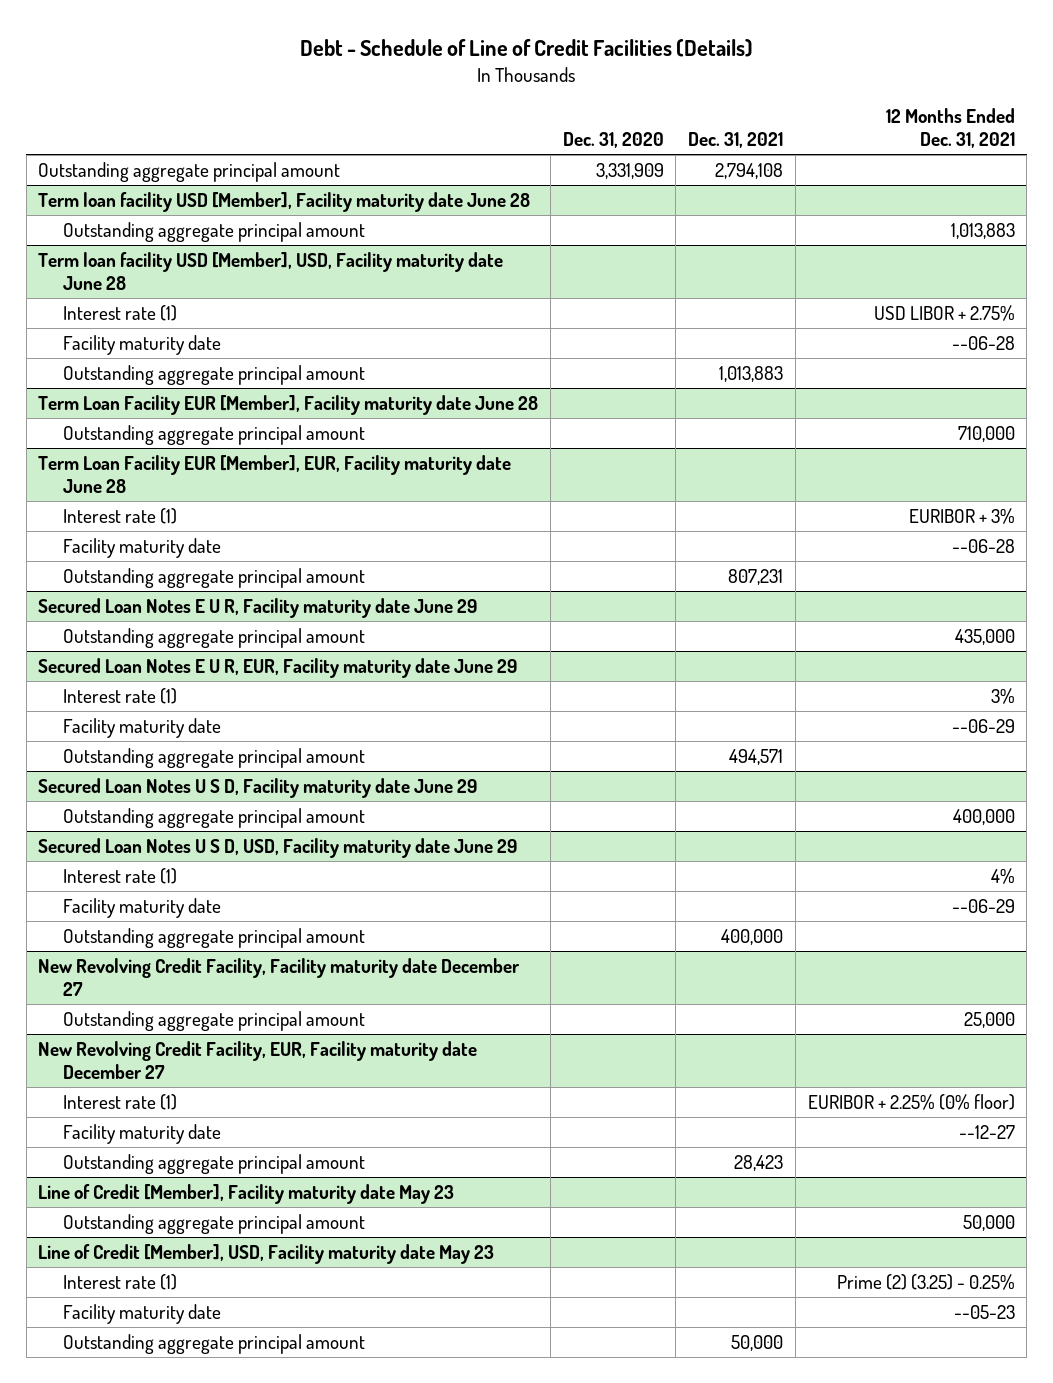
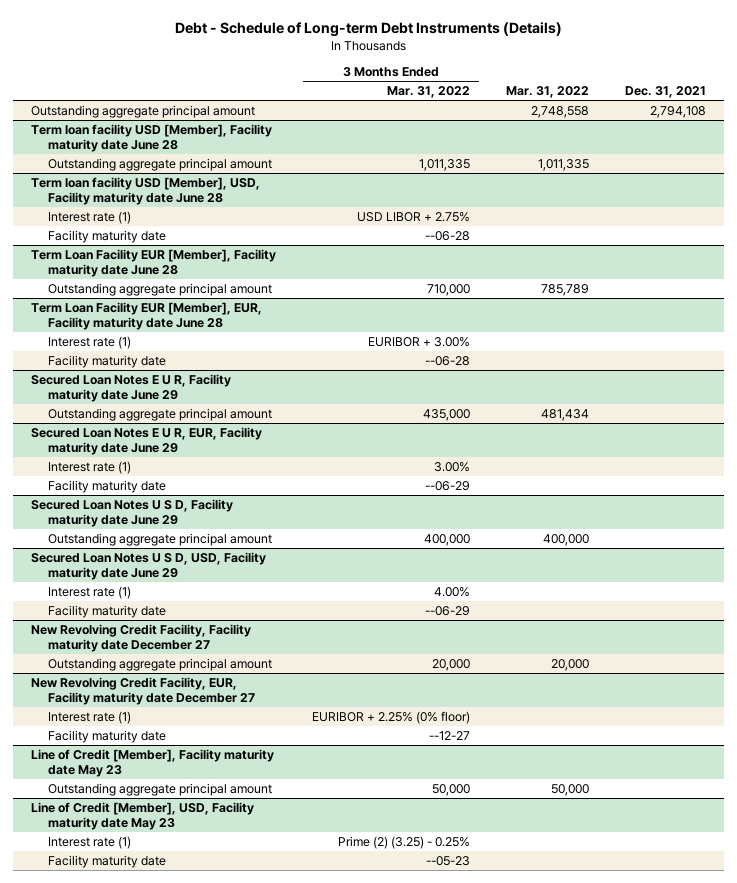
- Debt - Schedule of Line of Credit Facilities (Details)
+ Debt - Schedule of Long-term Debt Instruments (Details)
- | Dec. 31, 2020 | Dec. 31, 2021 | 12 Months Ended Dec. 31, 2021
+ | 3 Months Ended Mar. 31, 2022 | Mar. 31, 2022 | Dec. 31, 2021
@ Term loan facility USD [Member], USD, Facility maturity date June 28
- Outstanding aggregate principal amount | | 1,013,883 |
@ Term Loan Facility EUR [Member], EUR, Facility maturity date June 28
- Outstanding aggregate principal amount | | 807,231 |
@ Secured Loan Notes E U R, EUR, Facility maturity date June 29
- Outstanding aggregate principal amount | | 494,571 |
@ Secured Loan Notes U S D, USD, Facility maturity date June 29
- Outstanding aggregate principal amount | | 400,000 |
@ New Revolving Credit Facility, EUR, Facility maturity date December 27
- Outstanding aggregate principal amount | | 28,423 |
@ Line of Credit [Member], USD, Facility maturity date May 23
- Outstanding aggregate principal amount | | 50,000 |

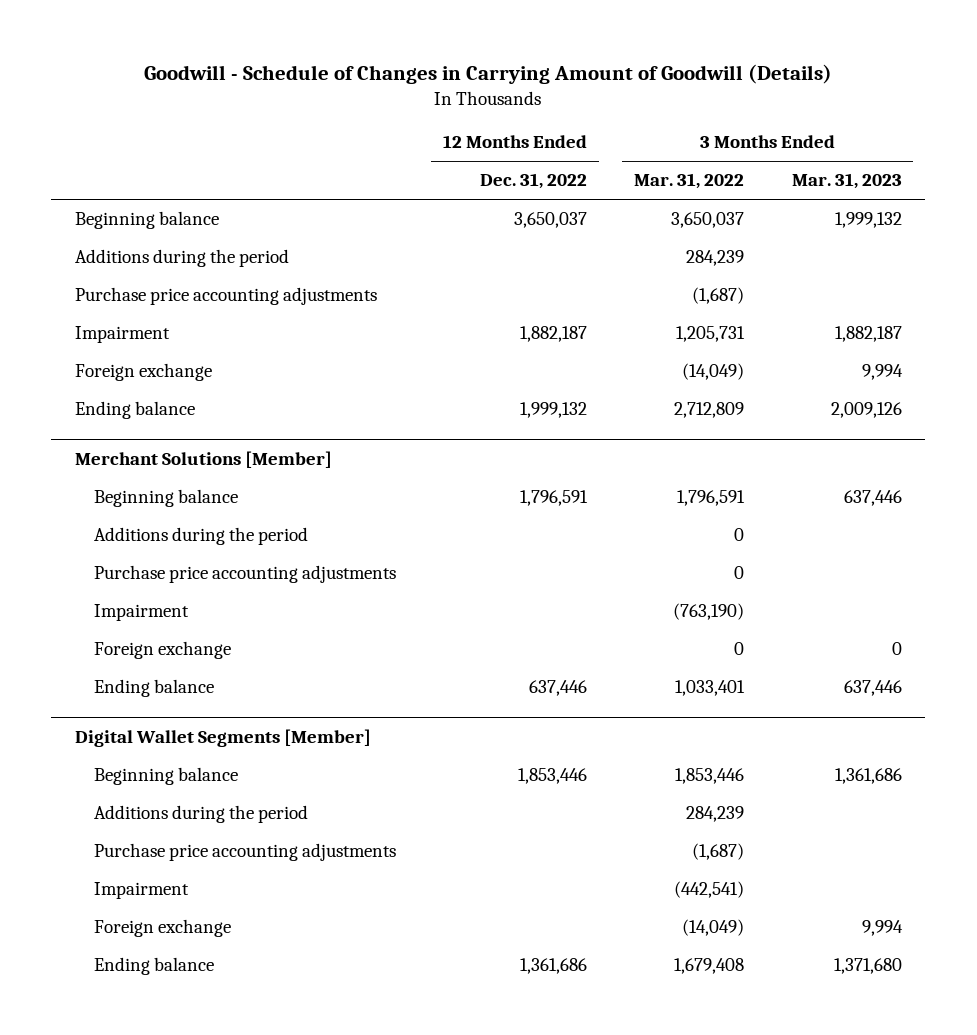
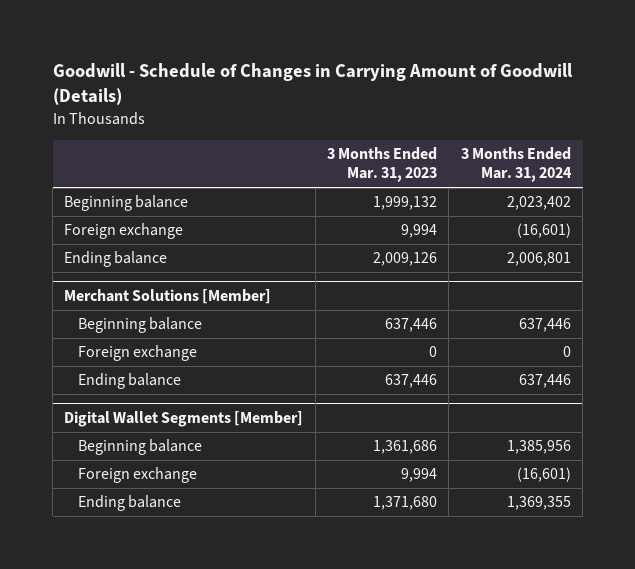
- | 12 Months Ended Dec. 31, 2022 | 3 Months Ended Mar. 31, 2022 | 3 Months Ended Mar. 31, 2023
+ | 3 Months Ended Mar. 31, 2023 | 3 Months Ended Mar. 31, 2024
- Additions during the period | | 284,239 |
- Purchase price accounting adjustments | | (1,687) |
- Impairment | 1,882,187 | 1,205,731 | 1,882,187
@ Merchant Solutions [Member]
- Additions during the period | | 0 |
- Purchase price accounting adjustments | | 0 |
- Impairment | | (763,190) |
@ Digital Wallet Segments [Member]
- Additions during the period | | 284,239 |
- Purchase price accounting adjustments | | (1,687) |
- Impairment | | (442,541) |

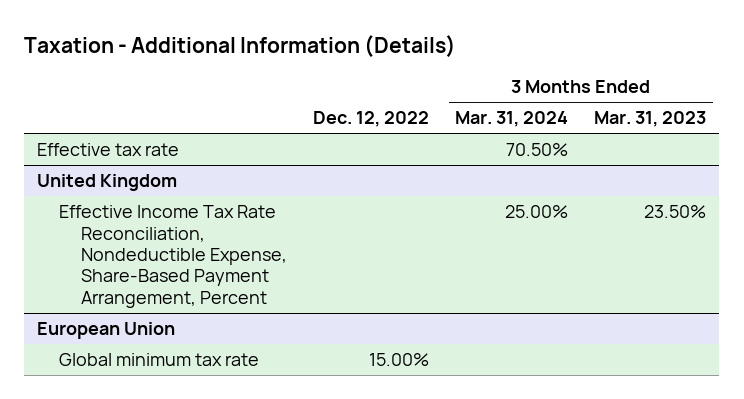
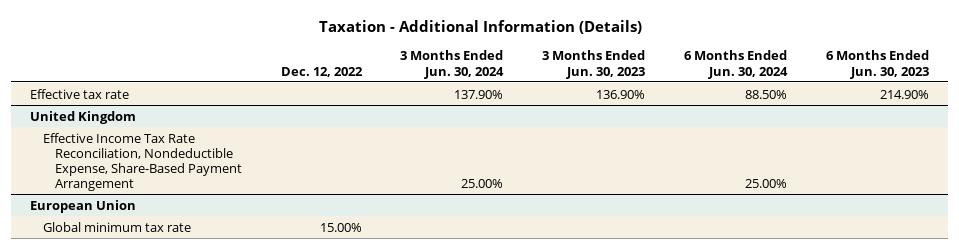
- | Dec. 12, 2022 | 3 Months Ended Mar. 31, 2024 | 3 Months Ended Mar. 31, 2023
+ | Dec. 12, 2022 | 3 Months Ended Jun. 30, 2024 | 3 Months Ended Jun. 30, 2023 | 6 Months Ended Jun. 30, 2024 | 6 Months Ended Jun. 30, 2023
@ United Kingdom
- Effective Income Tax Rate Reconciliation, Nondeductible Expense, Share-Based Payment Arrangement, Percent | | 25.00% | 23.50%
+ Effective Income Tax Rate Reconciliation, Nondeductible Expense, Share-Based Payment Arrangement | | 25.00% | | 25.00% |

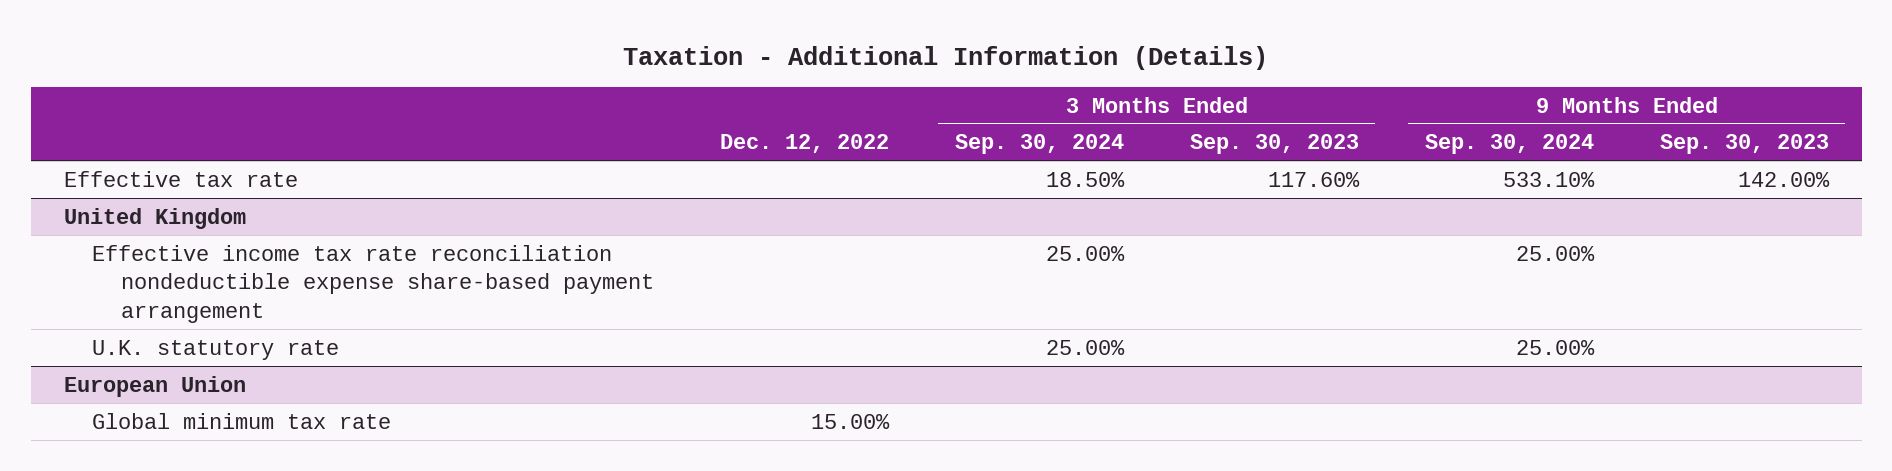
- | Dec. 12, 2022 | 3 Months Ended Jun. 30, 2024 | 3 Months Ended Jun. 30, 2023 | 6 Months Ended Jun. 30, 2024 | 6 Months Ended Jun. 30, 2023
+ | Dec. 12, 2022 | 3 Months Ended Sep. 30, 2024 | 3 Months Ended Sep. 30, 2023 | 9 Months Ended Sep. 30, 2024 | 9 Months Ended Sep. 30, 2023
@ United Kingdom
- Effective Income Tax Rate Reconciliation, Nondeductible Expense, Share-Based Payment Arrangement | | 25.00% | | 25.00% |
+ Effective income tax rate reconciliation nondeductible expense share-based payment arrangement | | 25.00% | | 25.00% |
+ U.K. statutory rate | | 25.00% | | 25.00% |

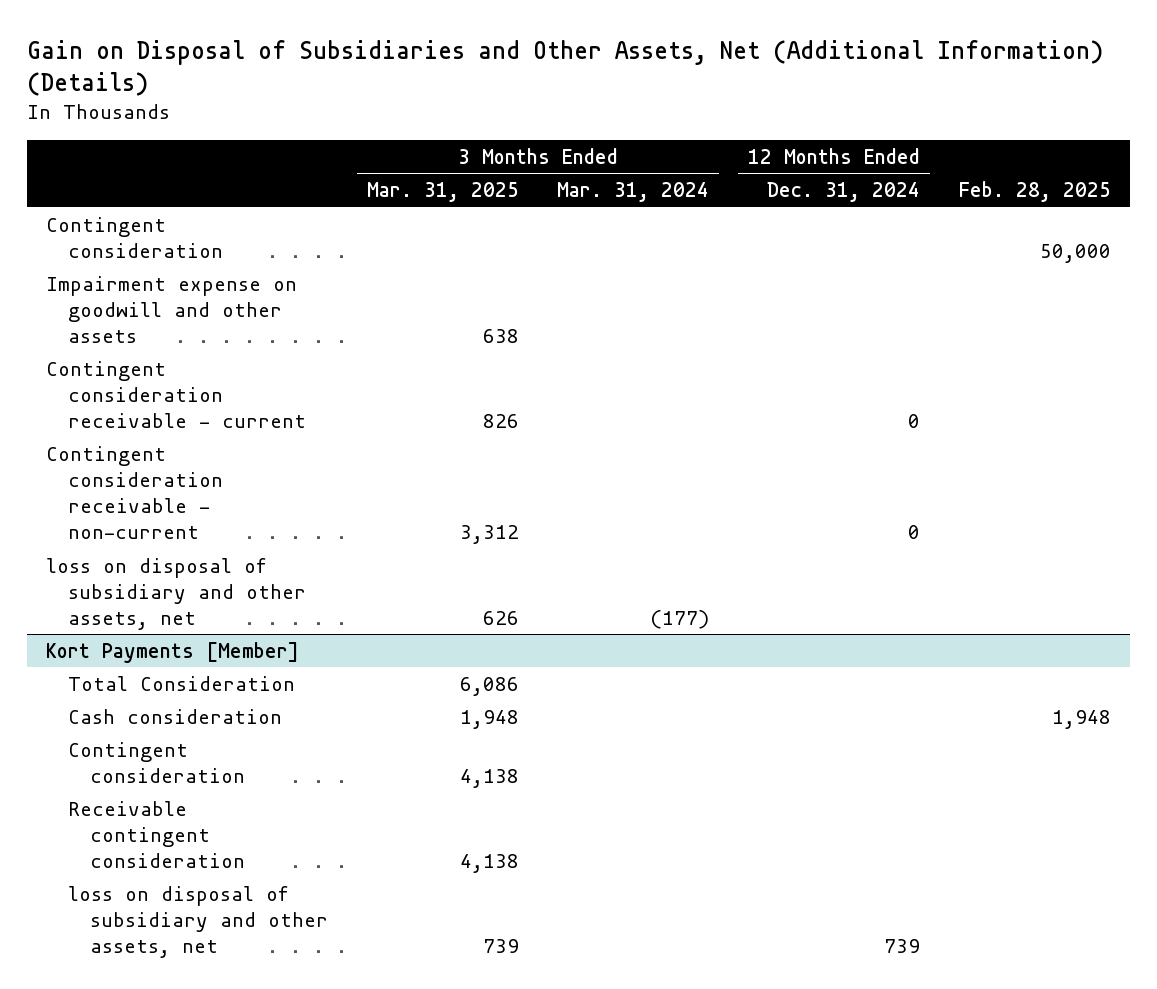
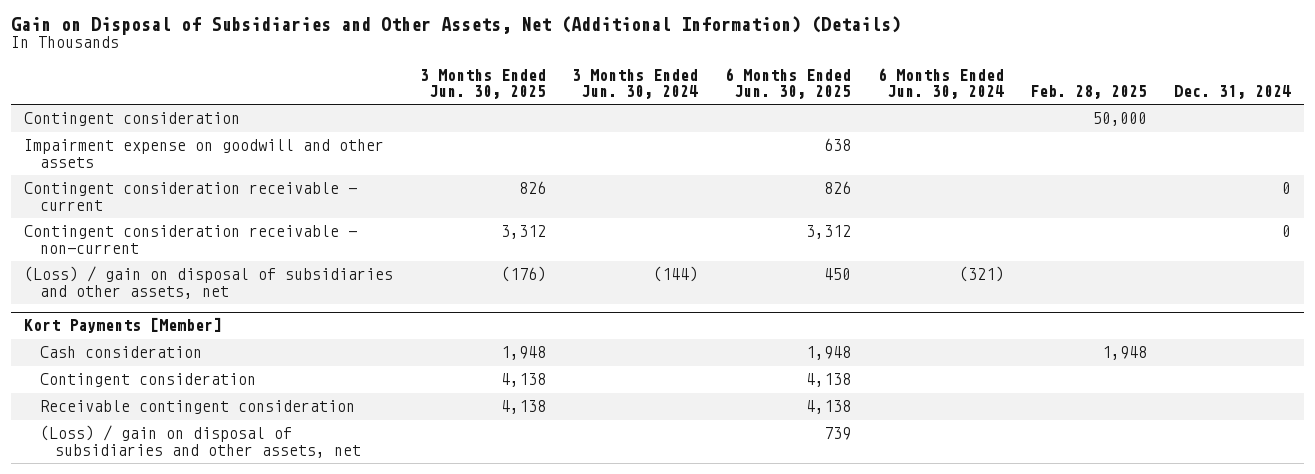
- | 3 Months Ended Mar. 31, 2025 | 3 Months Ended Mar. 31, 2024 | 12 Months Ended Dec. 31, 2024 | Feb. 28, 2025
+ | 3 Months Ended Jun. 30, 2025 | 3 Months Ended Jun. 30, 2024 | 6 Months Ended Jun. 30, 2025 | 6 Months Ended Jun. 30, 2024 | Feb. 28, 2025 | Dec. 31, 2024
- loss on disposal of subsidiary and other assets, net | 626 | (177) | |
+ (Loss) / gain on disposal of subsidiaries and other assets, net | (176) | (144) | 450 | (321) | |
@ Kort Payments [Member]
- Total Consideration | 6,086 | | |
- loss on disposal of subsidiary and other assets, net | 739 | | 739 |
+ (Loss) / gain on disposal of subsidiaries and other assets, net | | | 739 | | |

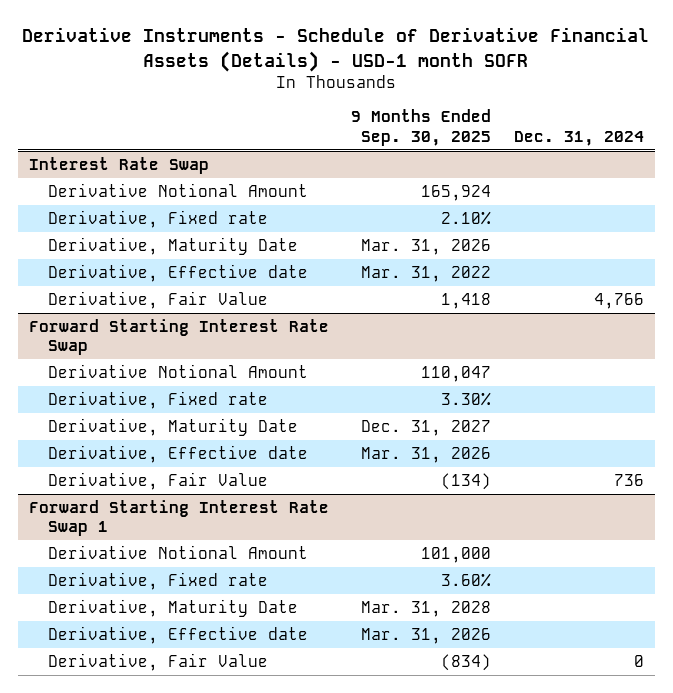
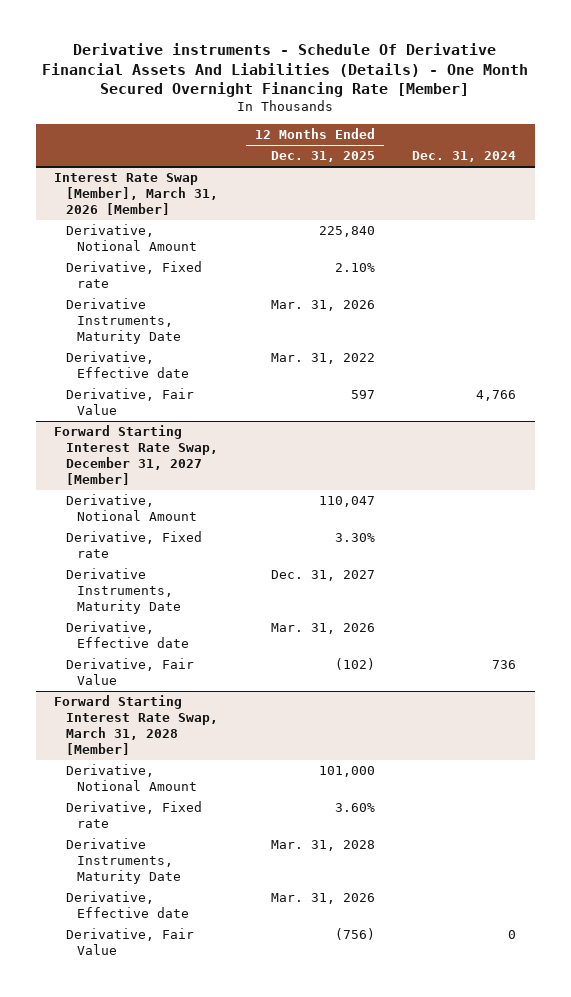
- Derivative Instruments - Schedule of Derivative Financial Assets (Details) - USD-1 month SOFR
+ Derivative instruments - Schedule Of Derivative Financial Assets And Liabilities (Details) - One Month Secured Overnight Financing Rate [Member]
- | 9 Months Ended Sep. 30, 2025 | Dec. 31, 2024
+ | 12 Months Ended Dec. 31, 2025 | Dec. 31, 2024
- Interest Rate Swap
- Derivative Notional Amount | 165,924 |
+ Interest Rate Swap [Member], March 31, 2026 [Member]
+ Derivative, Notional Amount | 225,840 |
- Derivative, Maturity Date | Mar. 31, 2026 |
+ Derivative Instruments, Maturity Date | Mar. 31, 2026 |
- Forward Starting Interest Rate Swap
- Derivative Notional Amount | 110,047 |
+ Forward Starting Interest Rate Swap, December 31, 2027 [Member]
+ Derivative, Notional Amount | 110,047 |
- Derivative, Maturity Date | Dec. 31, 2027 |
+ Derivative Instruments, Maturity Date | Dec. 31, 2027 |
- Forward Starting Interest Rate Swap 1
- Derivative Notional Amount | 101,000 |
+ Forward Starting Interest Rate Swap, March 31, 2028 [Member]
+ Derivative, Notional Amount | 101,000 |
- Derivative, Maturity Date | Mar. 31, 2028 |
+ Derivative Instruments, Maturity Date | Mar. 31, 2028 |

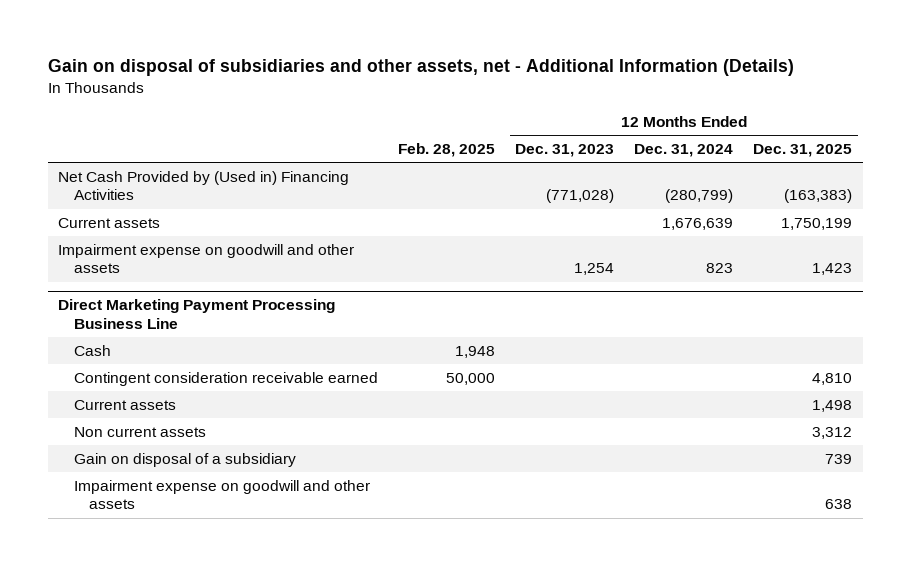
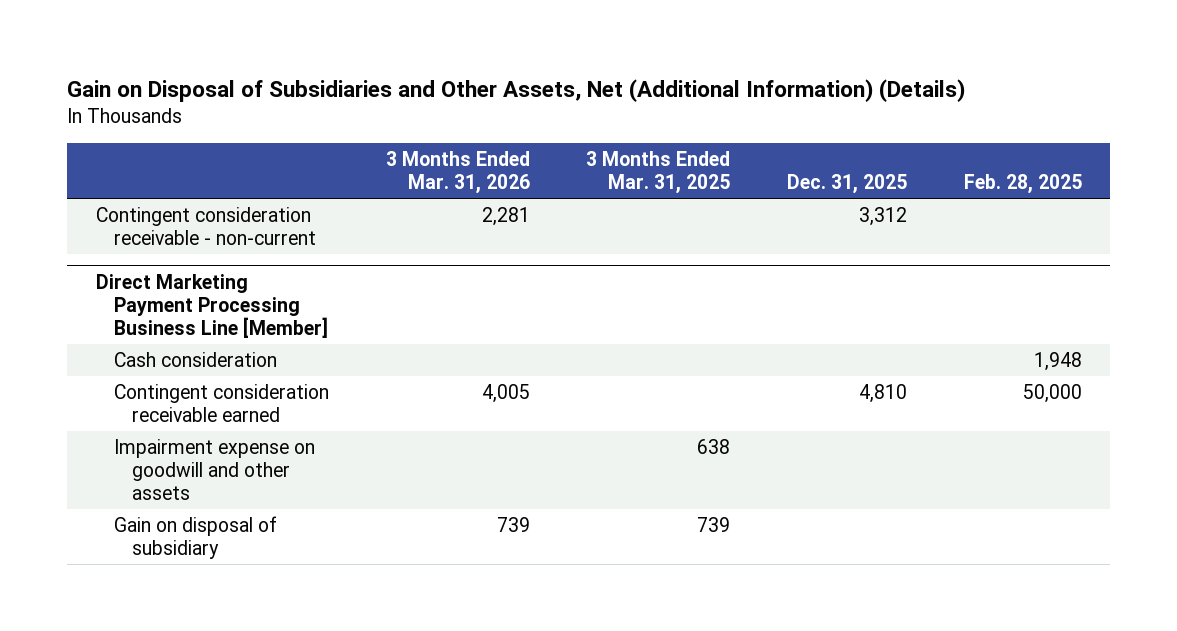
- Gain on disposal of subsidiaries and other assets, net - Additional Information (Details)
+ Gain on Disposal of Subsidiaries and Other Assets, Net (Additional Information) (Details)
- | Feb. 28, 2025 | 12 Months Ended Dec. 31, 2023 | 12 Months Ended Dec. 31, 2024 | 12 Months Ended Dec. 31, 2025
+ | 3 Months Ended Mar. 31, 2026 | 3 Months Ended Mar. 31, 2025 | Dec. 31, 2025 | Feb. 28, 2025
- Net Cash Provided by (Used in) Financing Activities | | (771,028) | (280,799) | (163,383)
- Current assets | | | 1,676,639 | 1,750,199
- Impairment expense on goodwill and other assets | | 1,254 | 823 | 1,423
- Direct Marketing Payment Processing Business Line
- Cash | 1,948 | | |
+ Contingent consideration receivable - non-current | 2,281 | | 3,312 |
+ Direct Marketing Payment Processing Business Line [Member]
+ Cash consideration | | | | 1,948
- Current assets | | | | 1,498
- Non current assets | | | | 3,312
- Gain on disposal of a subsidiary | | | | 739
+ Gain on disposal of subsidiary | 739 | 739 | |

